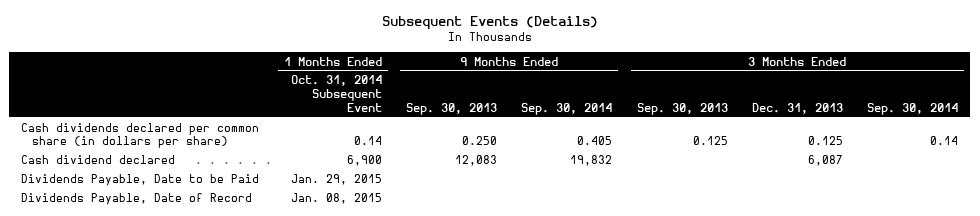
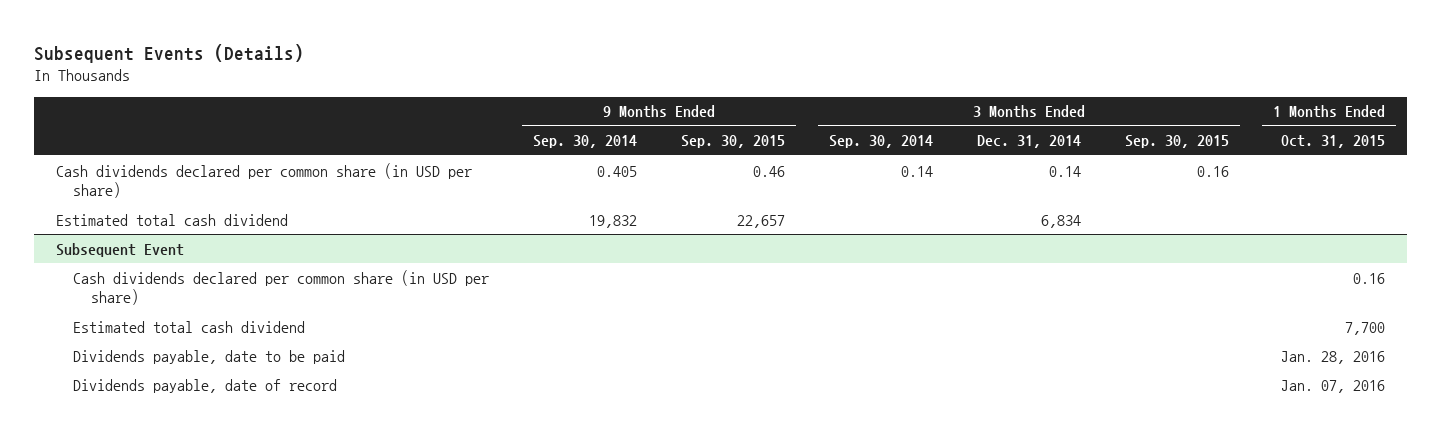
- | 1 Months Ended Oct. 31, 2014 Subsequent Event | 9 Months Ended Sep. 30, 2013 | 9 Months Ended Sep. 30, 2014 | 3 Months Ended Sep. 30, 2013 | 3 Months Ended Dec. 31, 2013 | 3 Months Ended Sep. 30, 2014
+ | 9 Months Ended Sep. 30, 2014 | 9 Months Ended Sep. 30, 2015 | 3 Months Ended Sep. 30, 2014 | 3 Months Ended Dec. 31, 2014 | 3 Months Ended Sep. 30, 2015 | 1 Months Ended Oct. 31, 2015
- Cash dividends declared per common share (in dollars per share) | 0.14 | 0.250 | 0.405 | 0.125 | 0.125 | 0.14
- Cash dividend declared | 6,900 | 12,083 | 19,832 | | 6,087 |
- Dividends Payable, Date to be Paid | Jan. 29, 2015 | | | | |
- Dividends Payable, Date of Record | Jan. 08, 2015 | | | | |
+ Cash dividends declared per common share (in USD per share) | 0.405 | 0.46 | 0.14 | 0.14 | 0.16 |
+ Estimated total cash dividend | 19,832 | 22,657 | | 6,834 | |
+ Subsequent Event
+ Cash dividends declared per common share (in USD per share) | | | | | | 0.16
+ Estimated total cash dividend | | | | | | 7,700
+ Dividends payable, date to be paid | | | | | | Jan. 28, 2016
+ Dividends payable, date of record | | | | | | Jan. 07, 2016

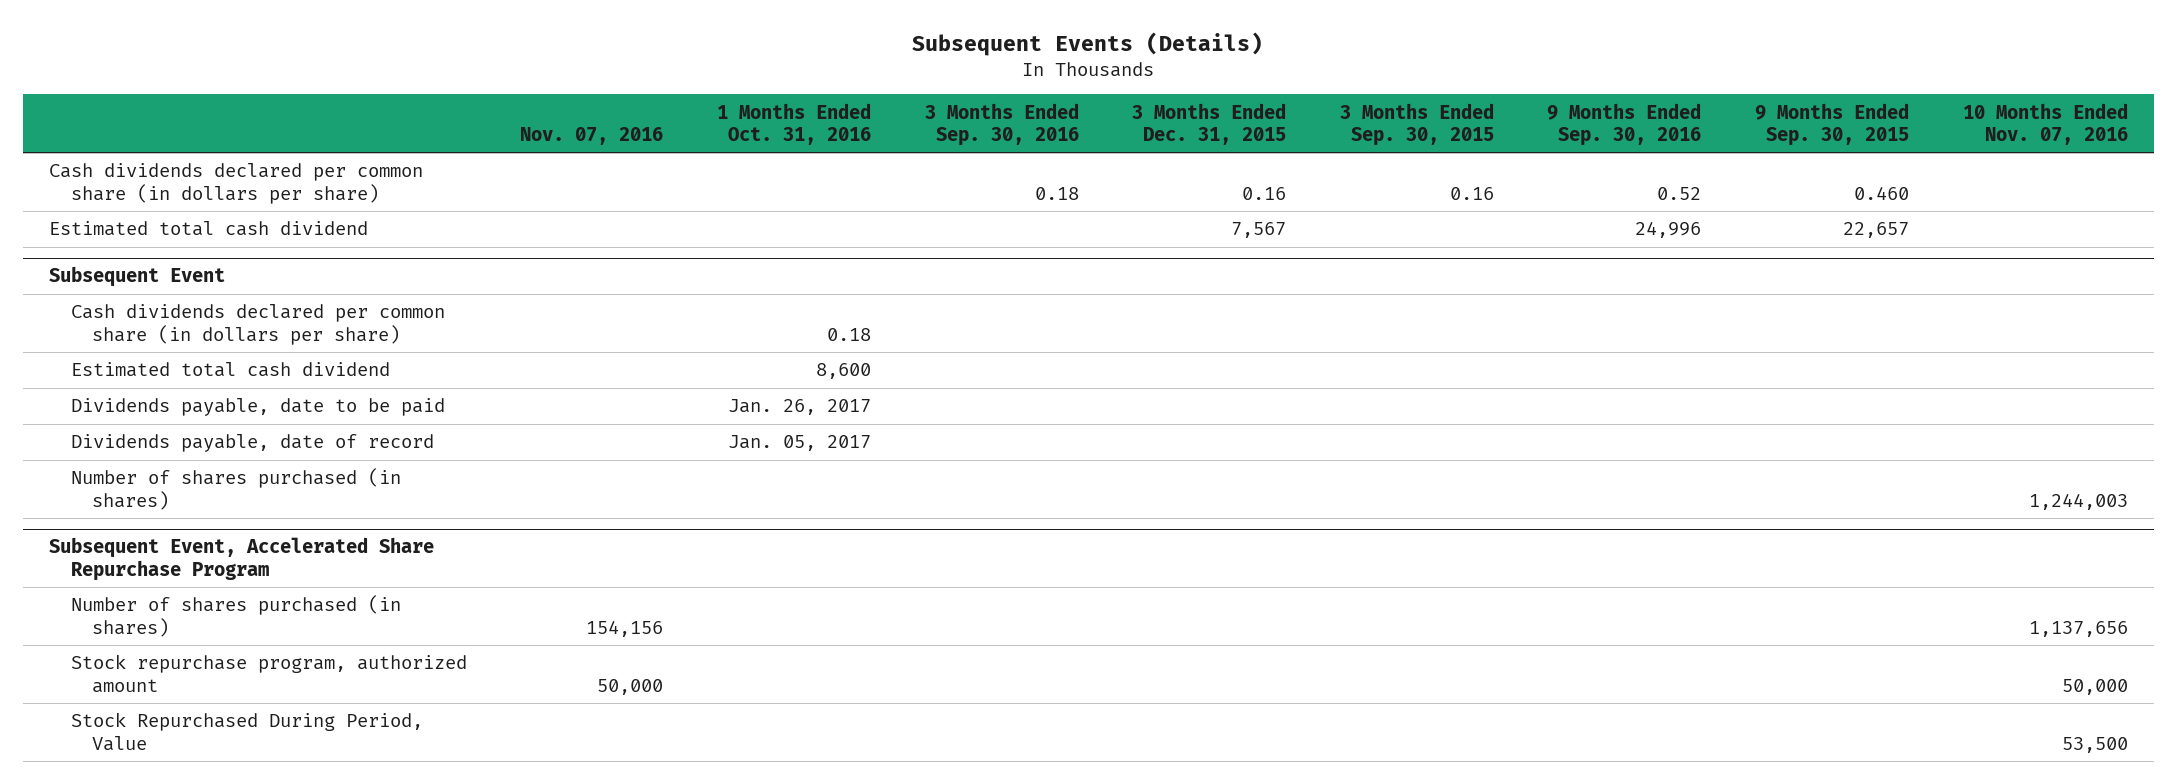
- | 9 Months Ended Sep. 30, 2014 | 9 Months Ended Sep. 30, 2015 | 3 Months Ended Sep. 30, 2014 | 3 Months Ended Dec. 31, 2014 | 3 Months Ended Sep. 30, 2015 | 1 Months Ended Oct. 31, 2015
+ | Nov. 07, 2016 | 1 Months Ended Oct. 31, 2016 | 3 Months Ended Sep. 30, 2016 | 3 Months Ended Dec. 31, 2015 | 3 Months Ended Sep. 30, 2015 | 9 Months Ended Sep. 30, 2016 | 9 Months Ended Sep. 30, 2015 | 10 Months Ended Nov. 07, 2016
- Cash dividends declared per common share (in USD per share) | 0.405 | 0.46 | 0.14 | 0.14 | 0.16 |
+ Cash dividends declared per common share (in dollars per share) | | | 0.18 | 0.16 | 0.16 | 0.52 | 0.460 |
@ Subsequent Event
- Cash dividends declared per common share (in USD per share) | | | | | | 0.16
+ Cash dividends declared per common share (in dollars per share) | | 0.18 | | | | | |
+ Number of shares purchased (in shares) | | | | | | | | 1,244,003
+ Subsequent Event, Accelerated Share Repurchase Program
+ Number of shares purchased (in shares) | 154,156 | | | | | | | 1,137,656
+ Stock repurchase program, authorized amount | 50,000 | | | | | | | 50,000
+ Stock Repurchased During Period, Value | | | | | | | | 53,500

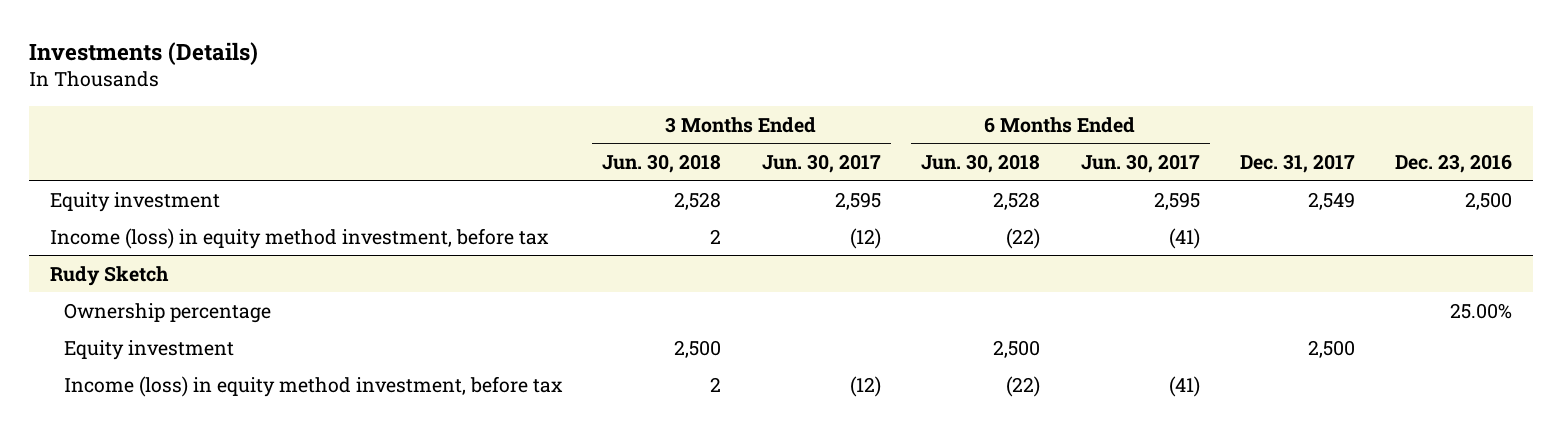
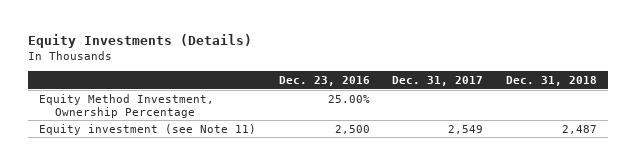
- Investments (Details)
+ Equity Investments (Details)
- | 3 Months Ended Jun. 30, 2018 | 3 Months Ended Jun. 30, 2017 | 6 Months Ended Jun. 30, 2018 | 6 Months Ended Jun. 30, 2017 | Dec. 31, 2017 | Dec. 23, 2016
+ | Dec. 23, 2016 | Dec. 31, 2017 | Dec. 31, 2018
- Equity investment | 2,528 | 2,595 | 2,528 | 2,595 | 2,549 | 2,500
- Income (loss) in equity method investment, before tax | 2 | (12) | (22) | (41) | |
- Rudy Sketch
- Ownership percentage | | | | | | 25.00%
- Equity investment | 2,500 | | 2,500 | | 2,500 |
- Income (loss) in equity method investment, before tax | 2 | (12) | (22) | (41) | |
+ Equity Method Investment, Ownership Percentage | 25.00% | |
+ Equity investment (see Note 11) | 2,500 | 2,549 | 2,487

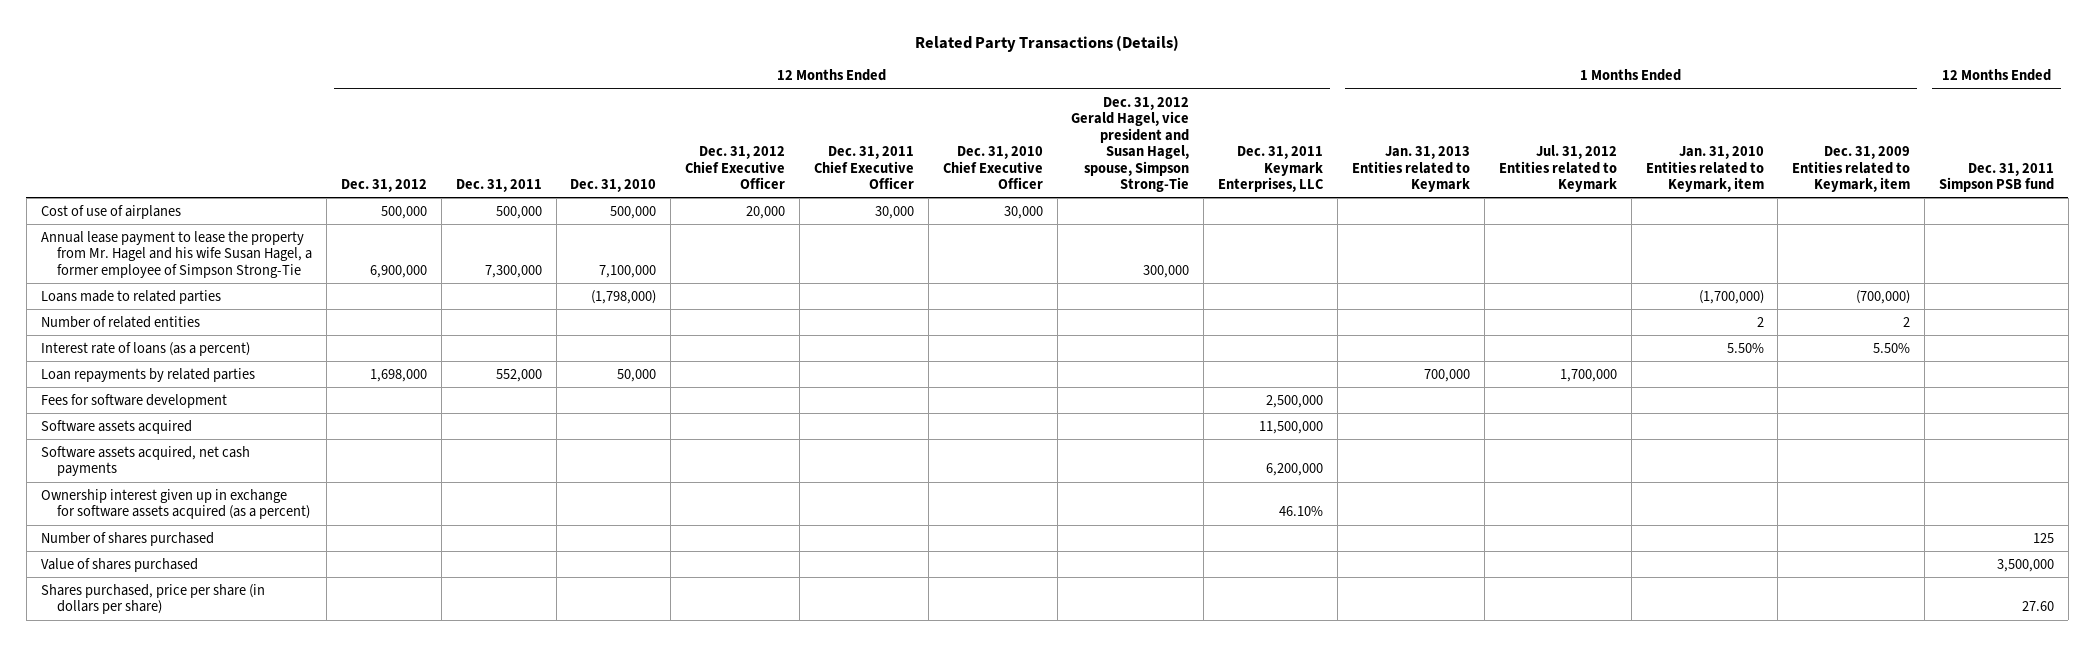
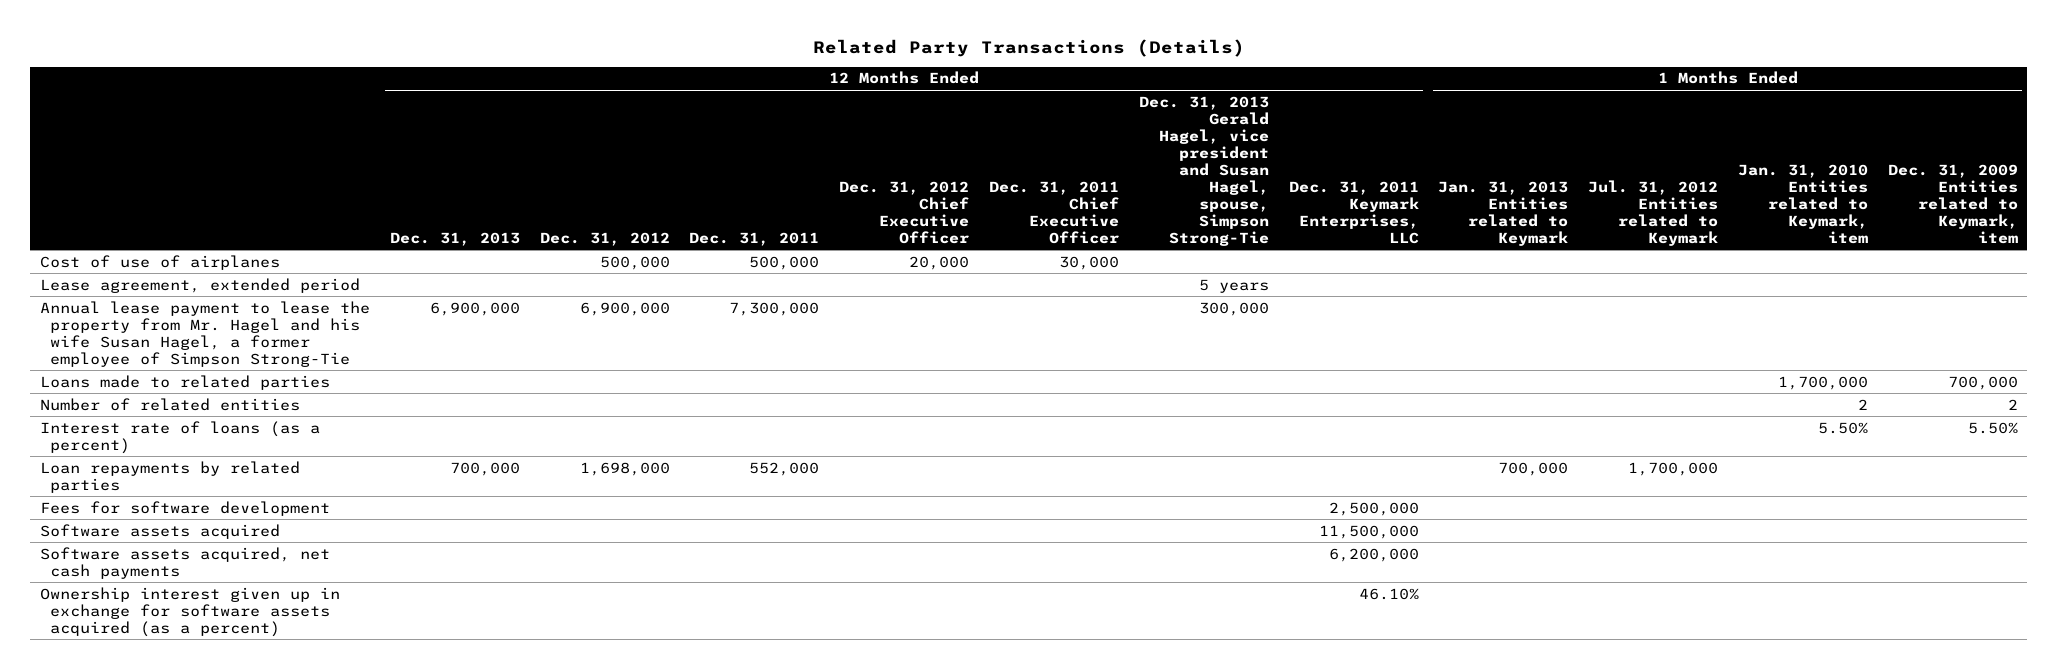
- | 12 Months Ended Dec. 31, 2012 | 12 Months Ended Dec. 31, 2011 | 12 Months Ended Dec. 31, 2010 | 12 Months Ended Dec. 31, 2012 Chief Executive Officer | 12 Months Ended Dec. 31, 2011 Chief Executive Officer | 12 Months Ended Dec. 31, 2010 Chief Executive Officer | 12 Months Ended Dec. 31, 2012 Gerald Hagel, vice president and Susan Hagel, spouse, Simpson Strong-Tie | 12 Months Ended Dec. 31, 2011 Keymark Enterprises, LLC | 1 Months Ended Jan. 31, 2013 Entities related to Keymark | 1 Months Ended Jul. 31, 2012 Entities related to Keymark | 1 Months Ended Jan. 31, 2010 Entities related to Keymark, item | 1 Months Ended Dec. 31, 2009 Entities related to Keymark, item | 12 Months Ended Dec. 31, 2011 Simpson PSB fund
+ | 12 Months Ended Dec. 31, 2013 | 12 Months Ended Dec. 31, 2012 | 12 Months Ended Dec. 31, 2011 | 12 Months Ended Dec. 31, 2012 Chief Executive Officer | 12 Months Ended Dec. 31, 2011 Chief Executive Officer | 12 Months Ended Dec. 31, 2013 Gerald Hagel, vice president and Susan Hagel, spouse, Simpson Strong-Tie | 12 Months Ended Dec. 31, 2011 Keymark Enterprises, LLC | 1 Months Ended Jan. 31, 2013 Entities related to Keymark | 1 Months Ended Jul. 31, 2012 Entities related to Keymark | 1 Months Ended Jan. 31, 2010 Entities related to Keymark, item | 1 Months Ended Dec. 31, 2009 Entities related to Keymark, item
+ Lease agreement, extended period | | | | | | 5 years | | | | |
- Loans made to related parties | | | (1,798,000) | | | | | | | | (1,700,000) | (700,000) |
+ Loans made to related parties | | | | | | | | | | 1,700,000 | 700,000
- Number of shares purchased | | | | | | | | | | | | | 125
- Value of shares purchased | | | | | | | | | | | | | 3,500,000
- Shares purchased, price per share (in dollars per share) | | | | | | | | | | | | | 27.60

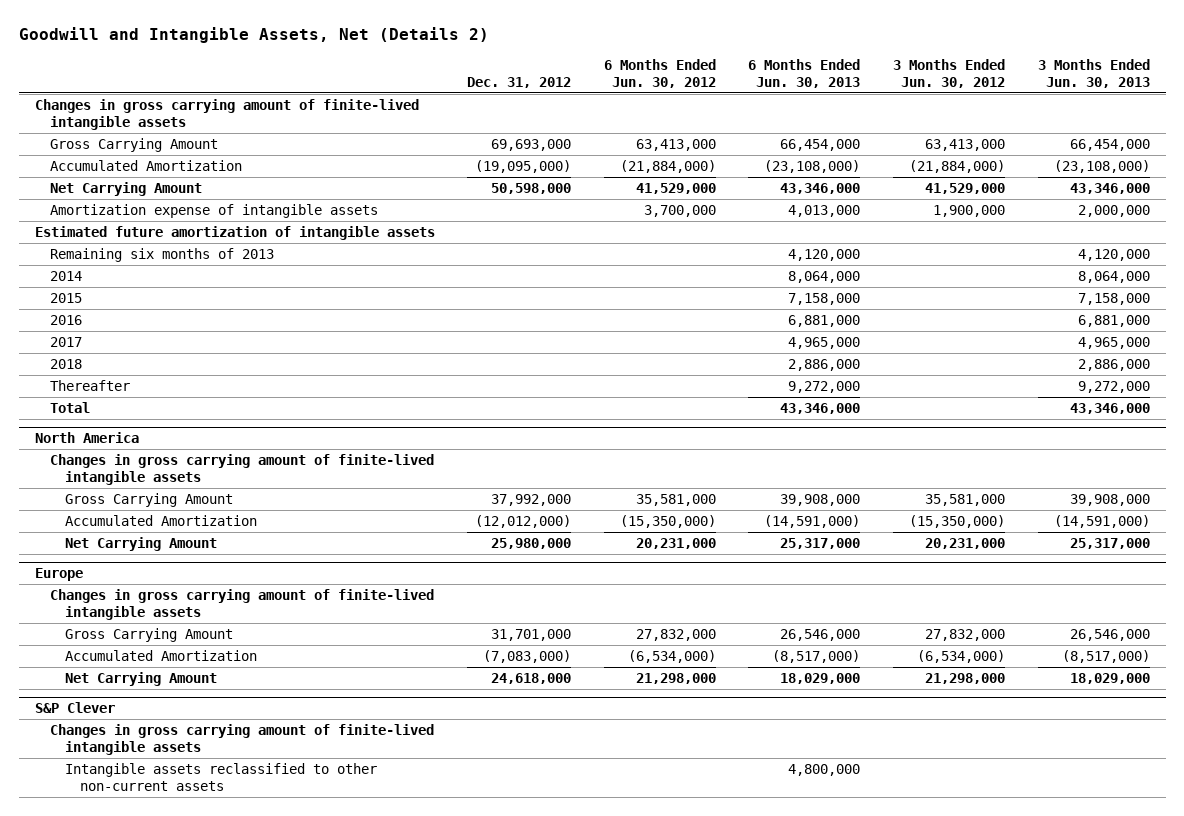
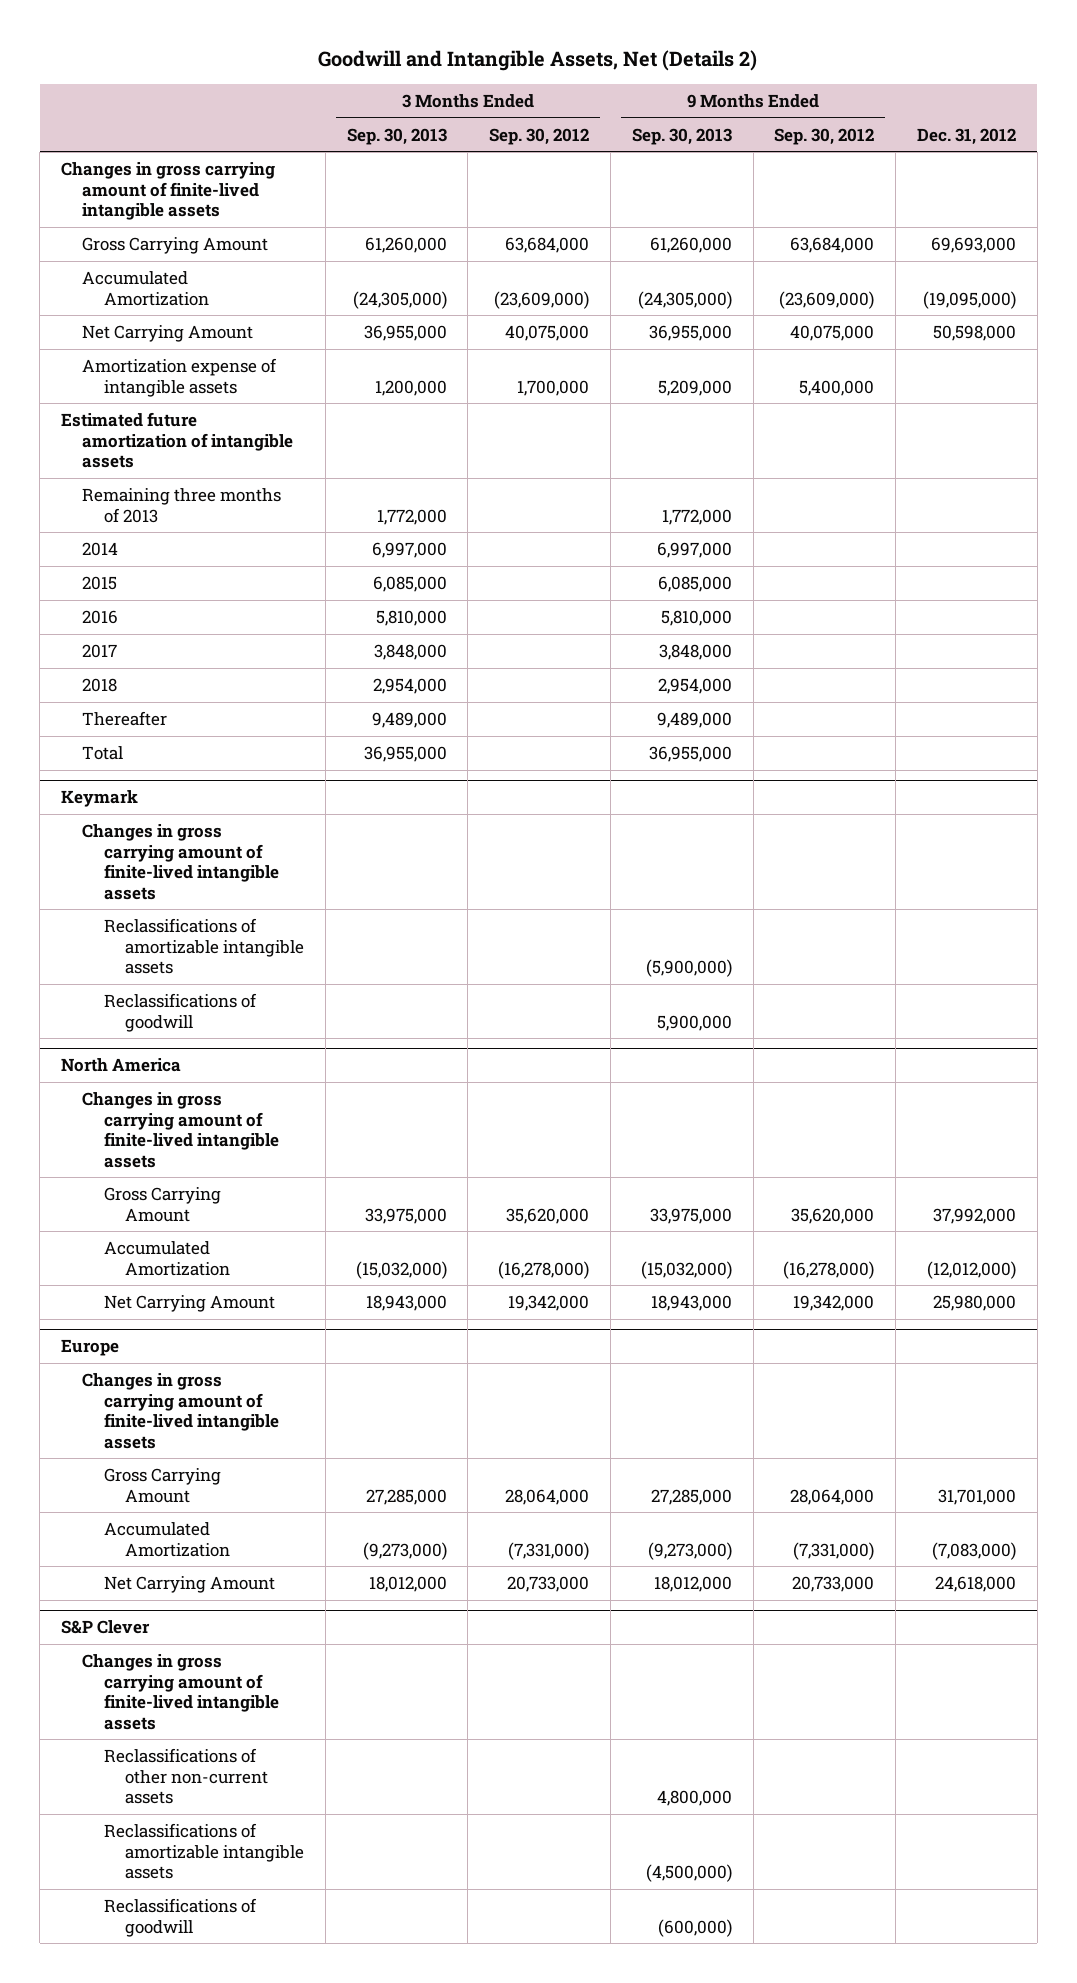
- | Dec. 31, 2012 | 6 Months Ended Jun. 30, 2012 | 6 Months Ended Jun. 30, 2013 | 3 Months Ended Jun. 30, 2012 | 3 Months Ended Jun. 30, 2013
+ | 3 Months Ended Sep. 30, 2013 | 3 Months Ended Sep. 30, 2012 | 9 Months Ended Sep. 30, 2013 | 9 Months Ended Sep. 30, 2012 | Dec. 31, 2012
- Remaining six months of 2013 | | | 4,120,000 | | 4,120,000
+ Remaining three months of 2013 | 1,772,000 | | 1,772,000 | |
+ Keymark
+ Changes in gross carrying amount of finite-lived intangible assets
+ Reclassifications of amortizable intangible assets | | | (5,900,000) | |
+ Reclassifications of goodwill | | | 5,900,000 | |
@ S&P Clever
- Intangible assets reclassified to other non-current assets | | | 4,800,000 | |
+ Reclassifications of other non-current assets | | | 4,800,000 | |
+ Reclassifications of amortizable intangible assets | | | (4,500,000) | |
+ Reclassifications of goodwill | | | (600,000) | |

